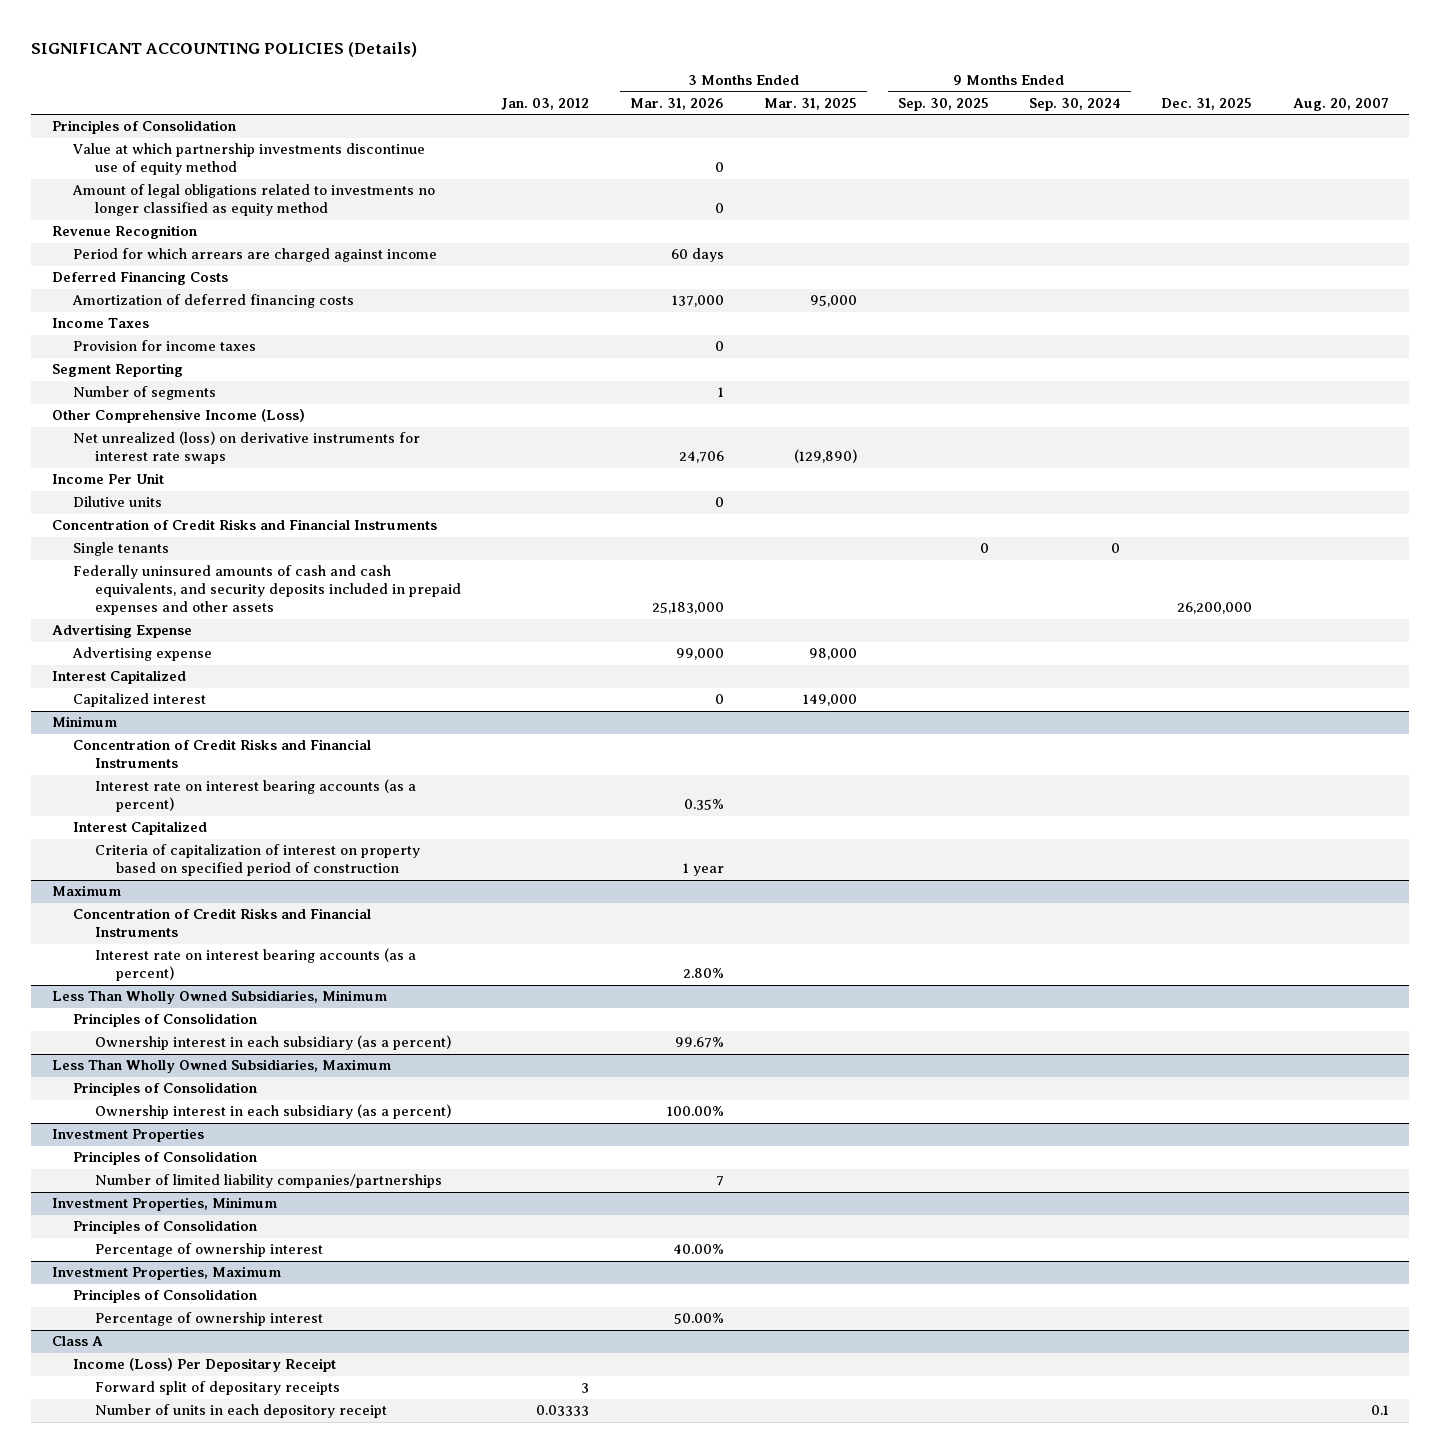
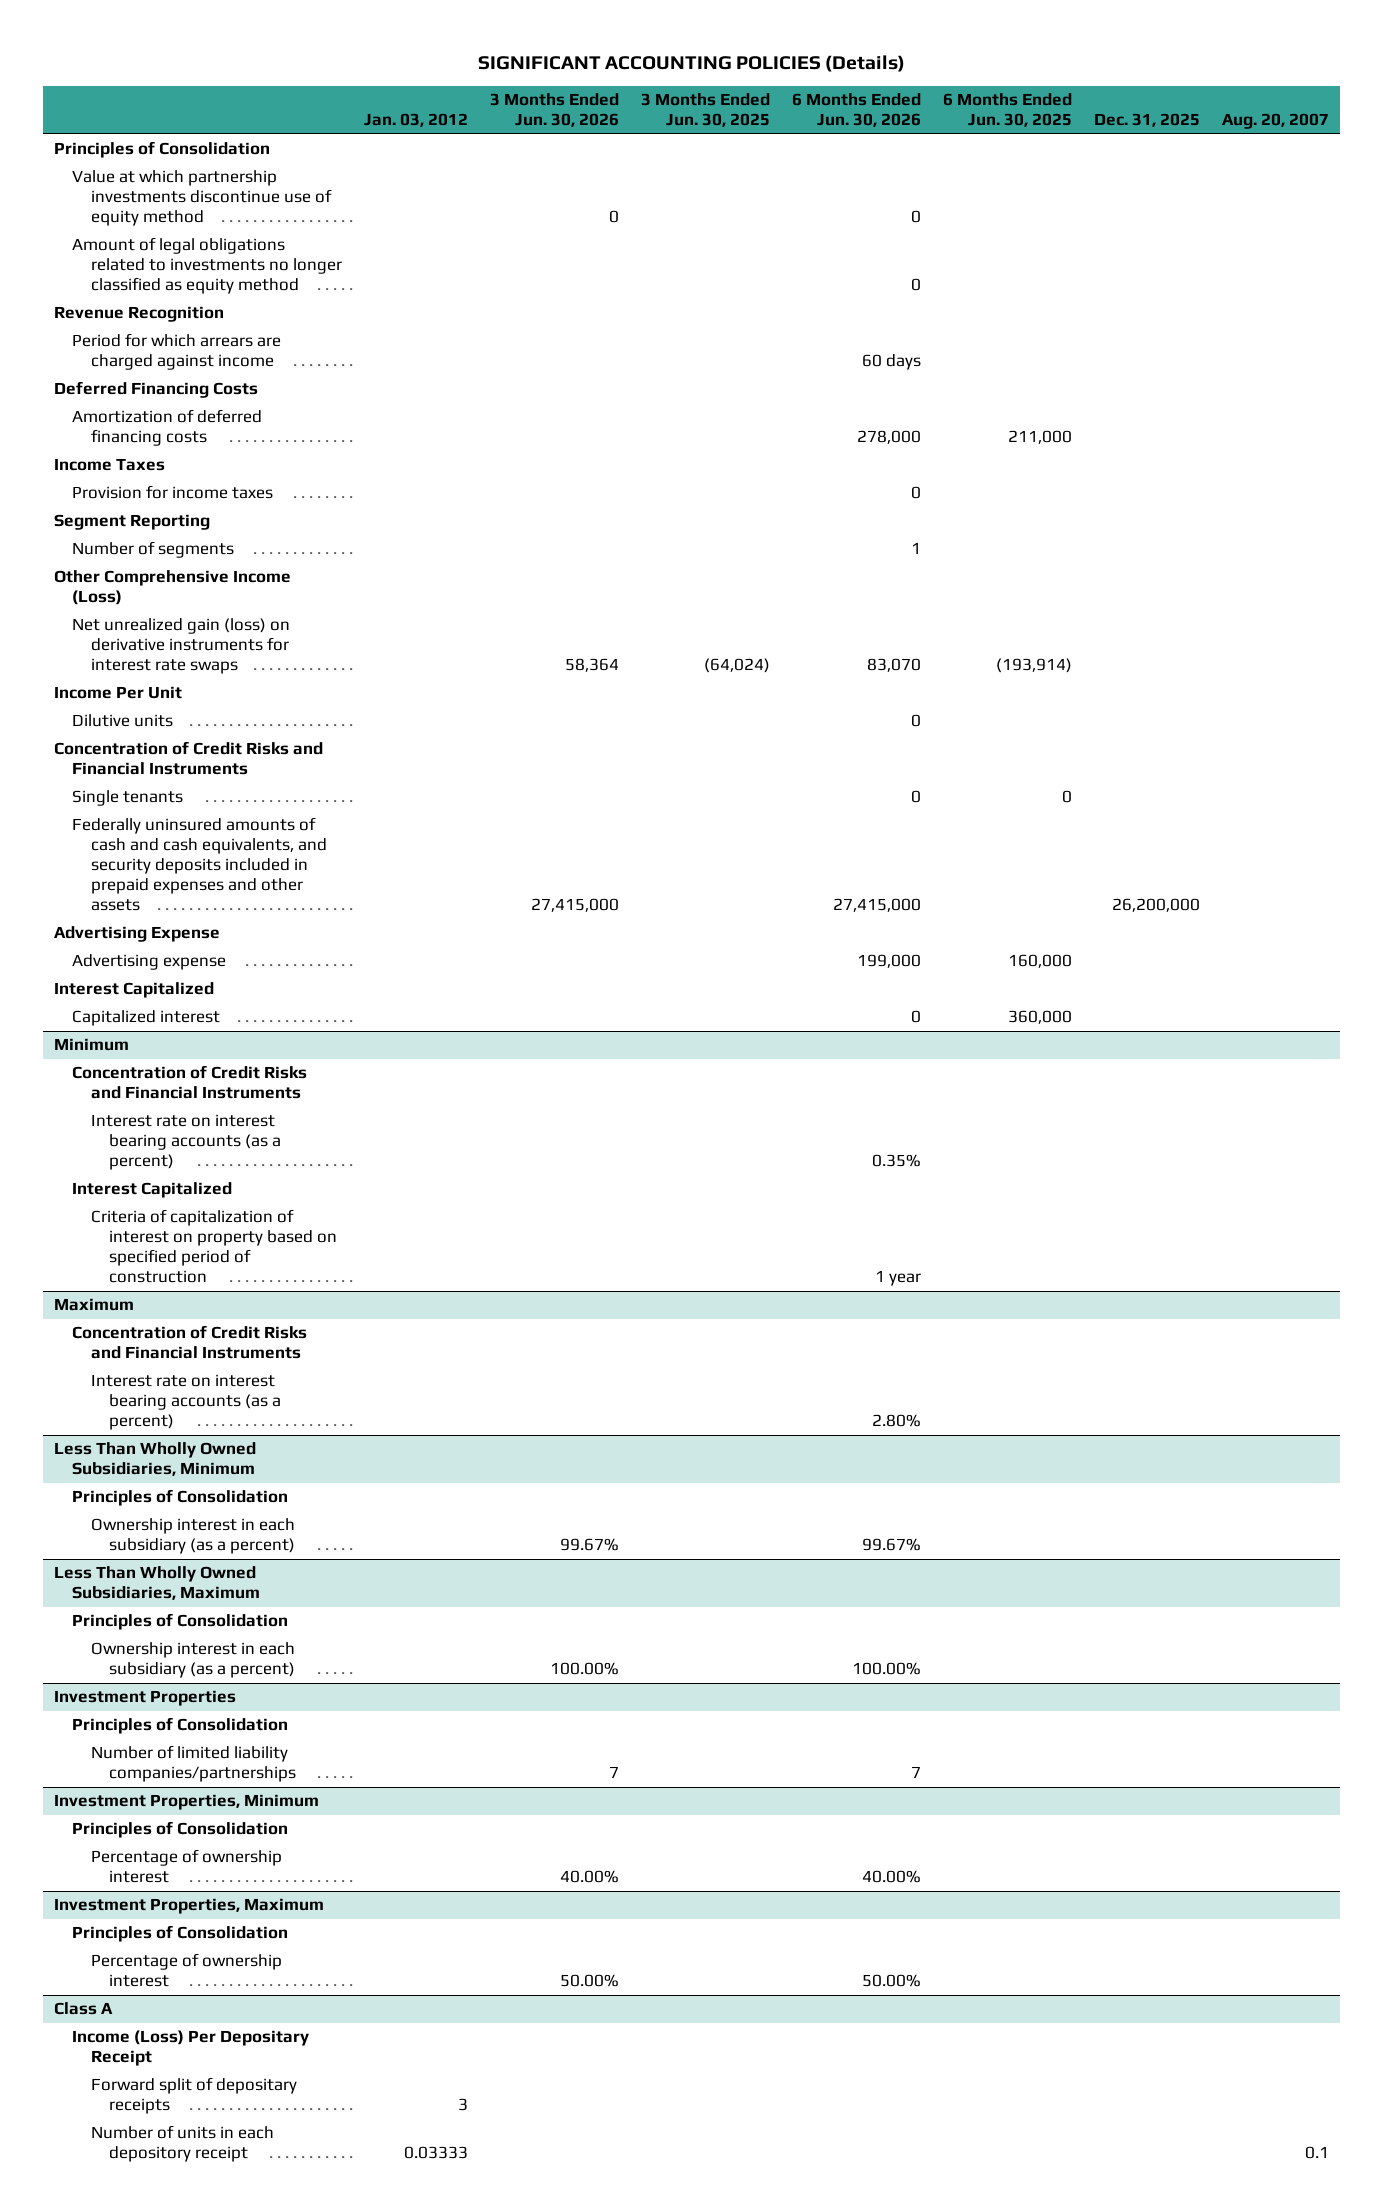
- | Jan. 03, 2012 | 3 Months Ended Mar. 31, 2026 | 3 Months Ended Mar. 31, 2025 | 9 Months Ended Sep. 30, 2025 | 9 Months Ended Sep. 30, 2024 | Dec. 31, 2025 | Aug. 20, 2007
+ | Jan. 03, 2012 | 3 Months Ended Jun. 30, 2026 | 3 Months Ended Jun. 30, 2025 | 6 Months Ended Jun. 30, 2026 | 6 Months Ended Jun. 30, 2025 | Dec. 31, 2025 | Aug. 20, 2007
- Net unrealized (loss) on derivative instruments for interest rate swaps | | 24,706 | (129,890) | | | |
+ Net unrealized gain (loss) on derivative instruments for interest rate swaps | | 58,364 | (64,024) | 83,070 | (193,914) | |

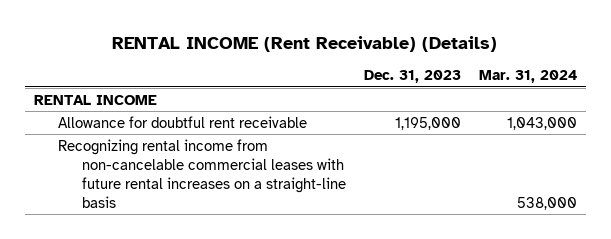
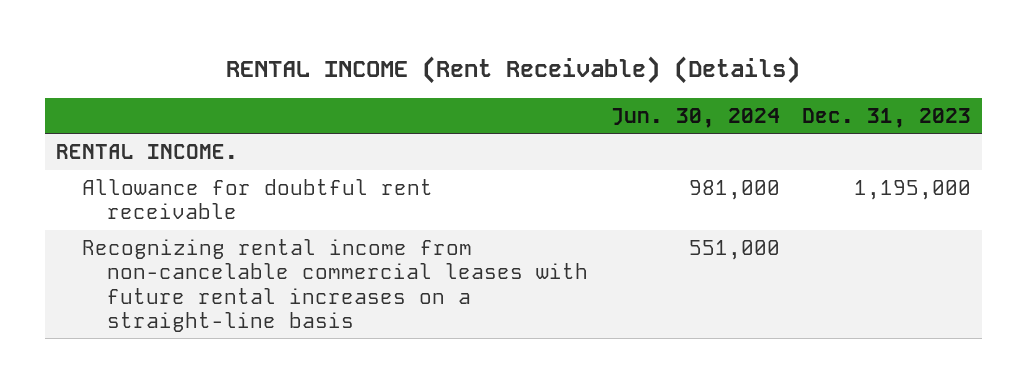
- | Dec. 31, 2023 | Mar. 31, 2024
+ | Jun. 30, 2024 | Dec. 31, 2023
- RENTAL INCOME
+ RENTAL INCOME.

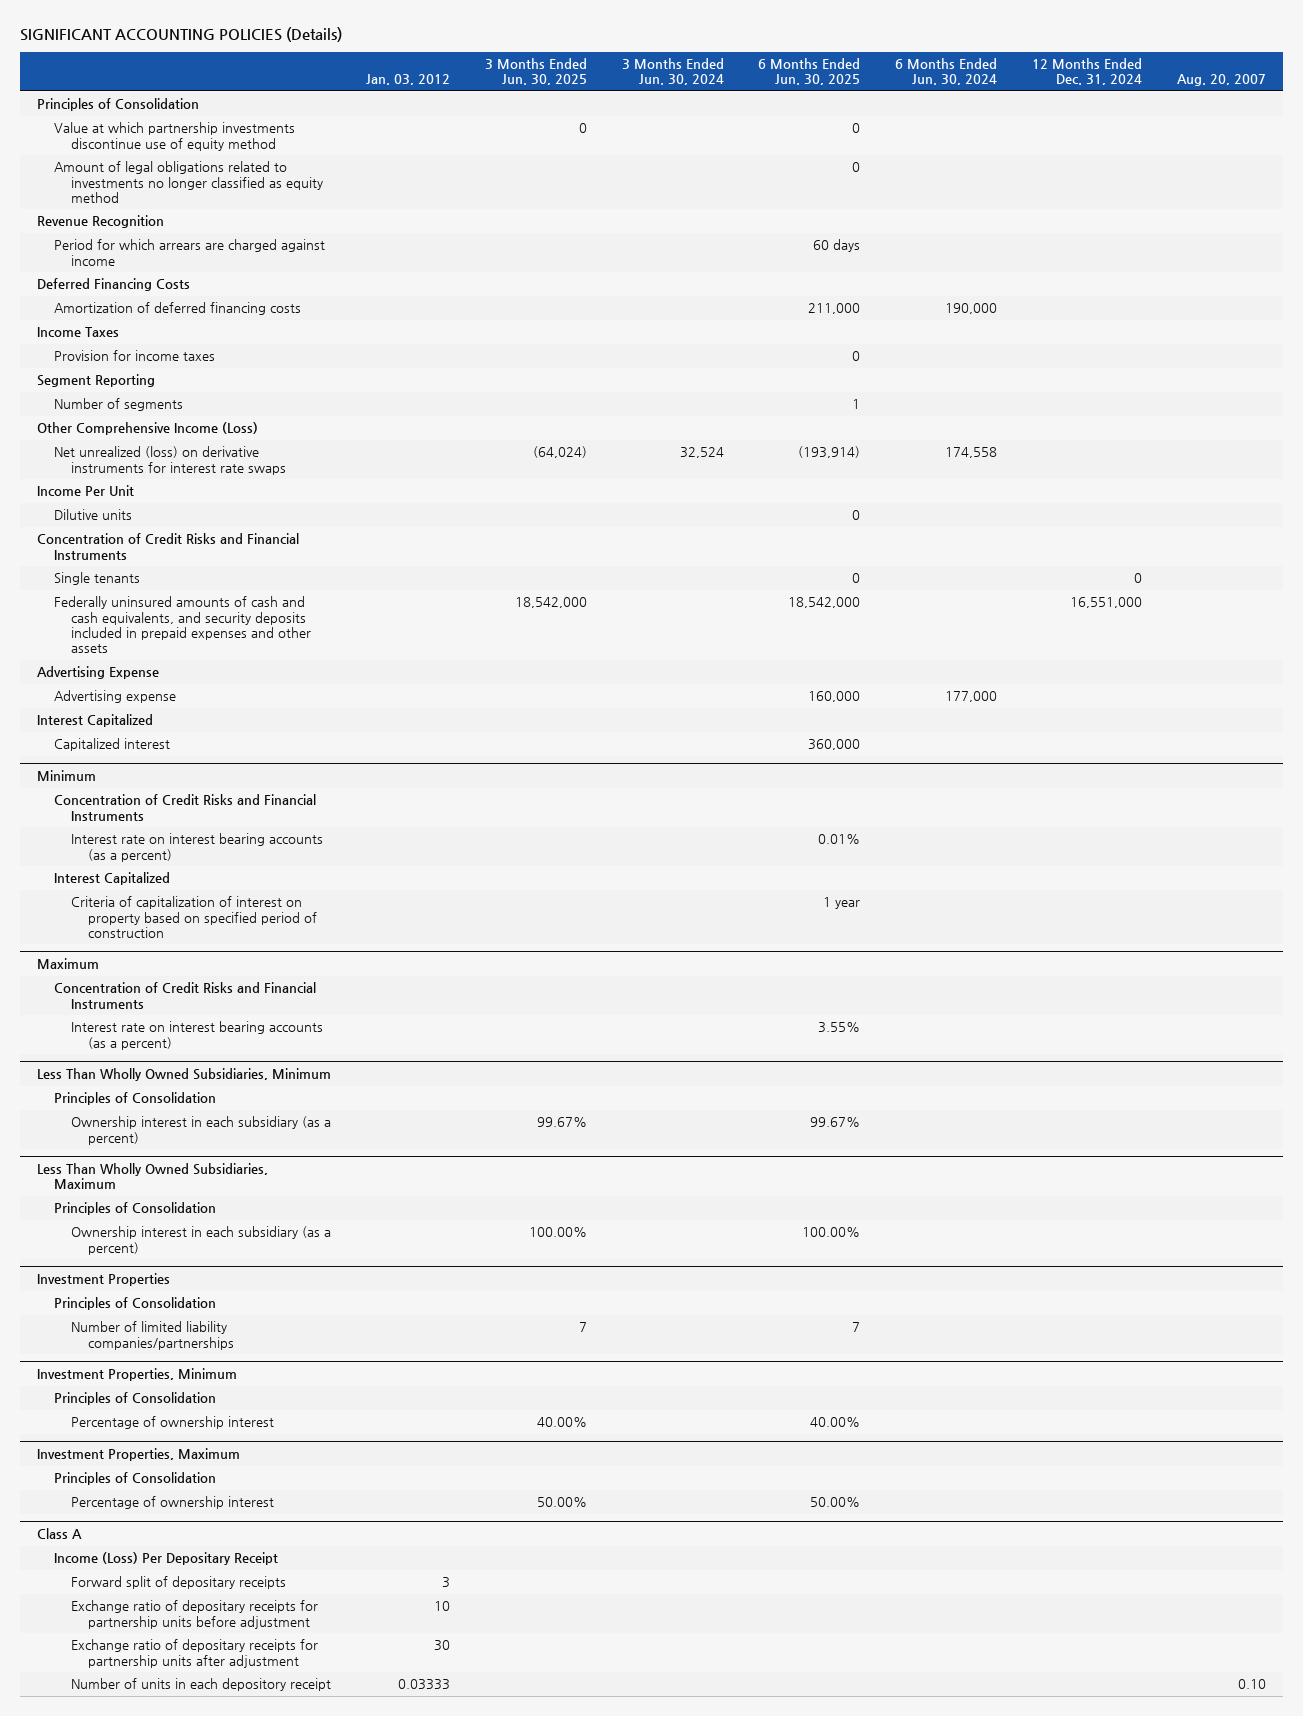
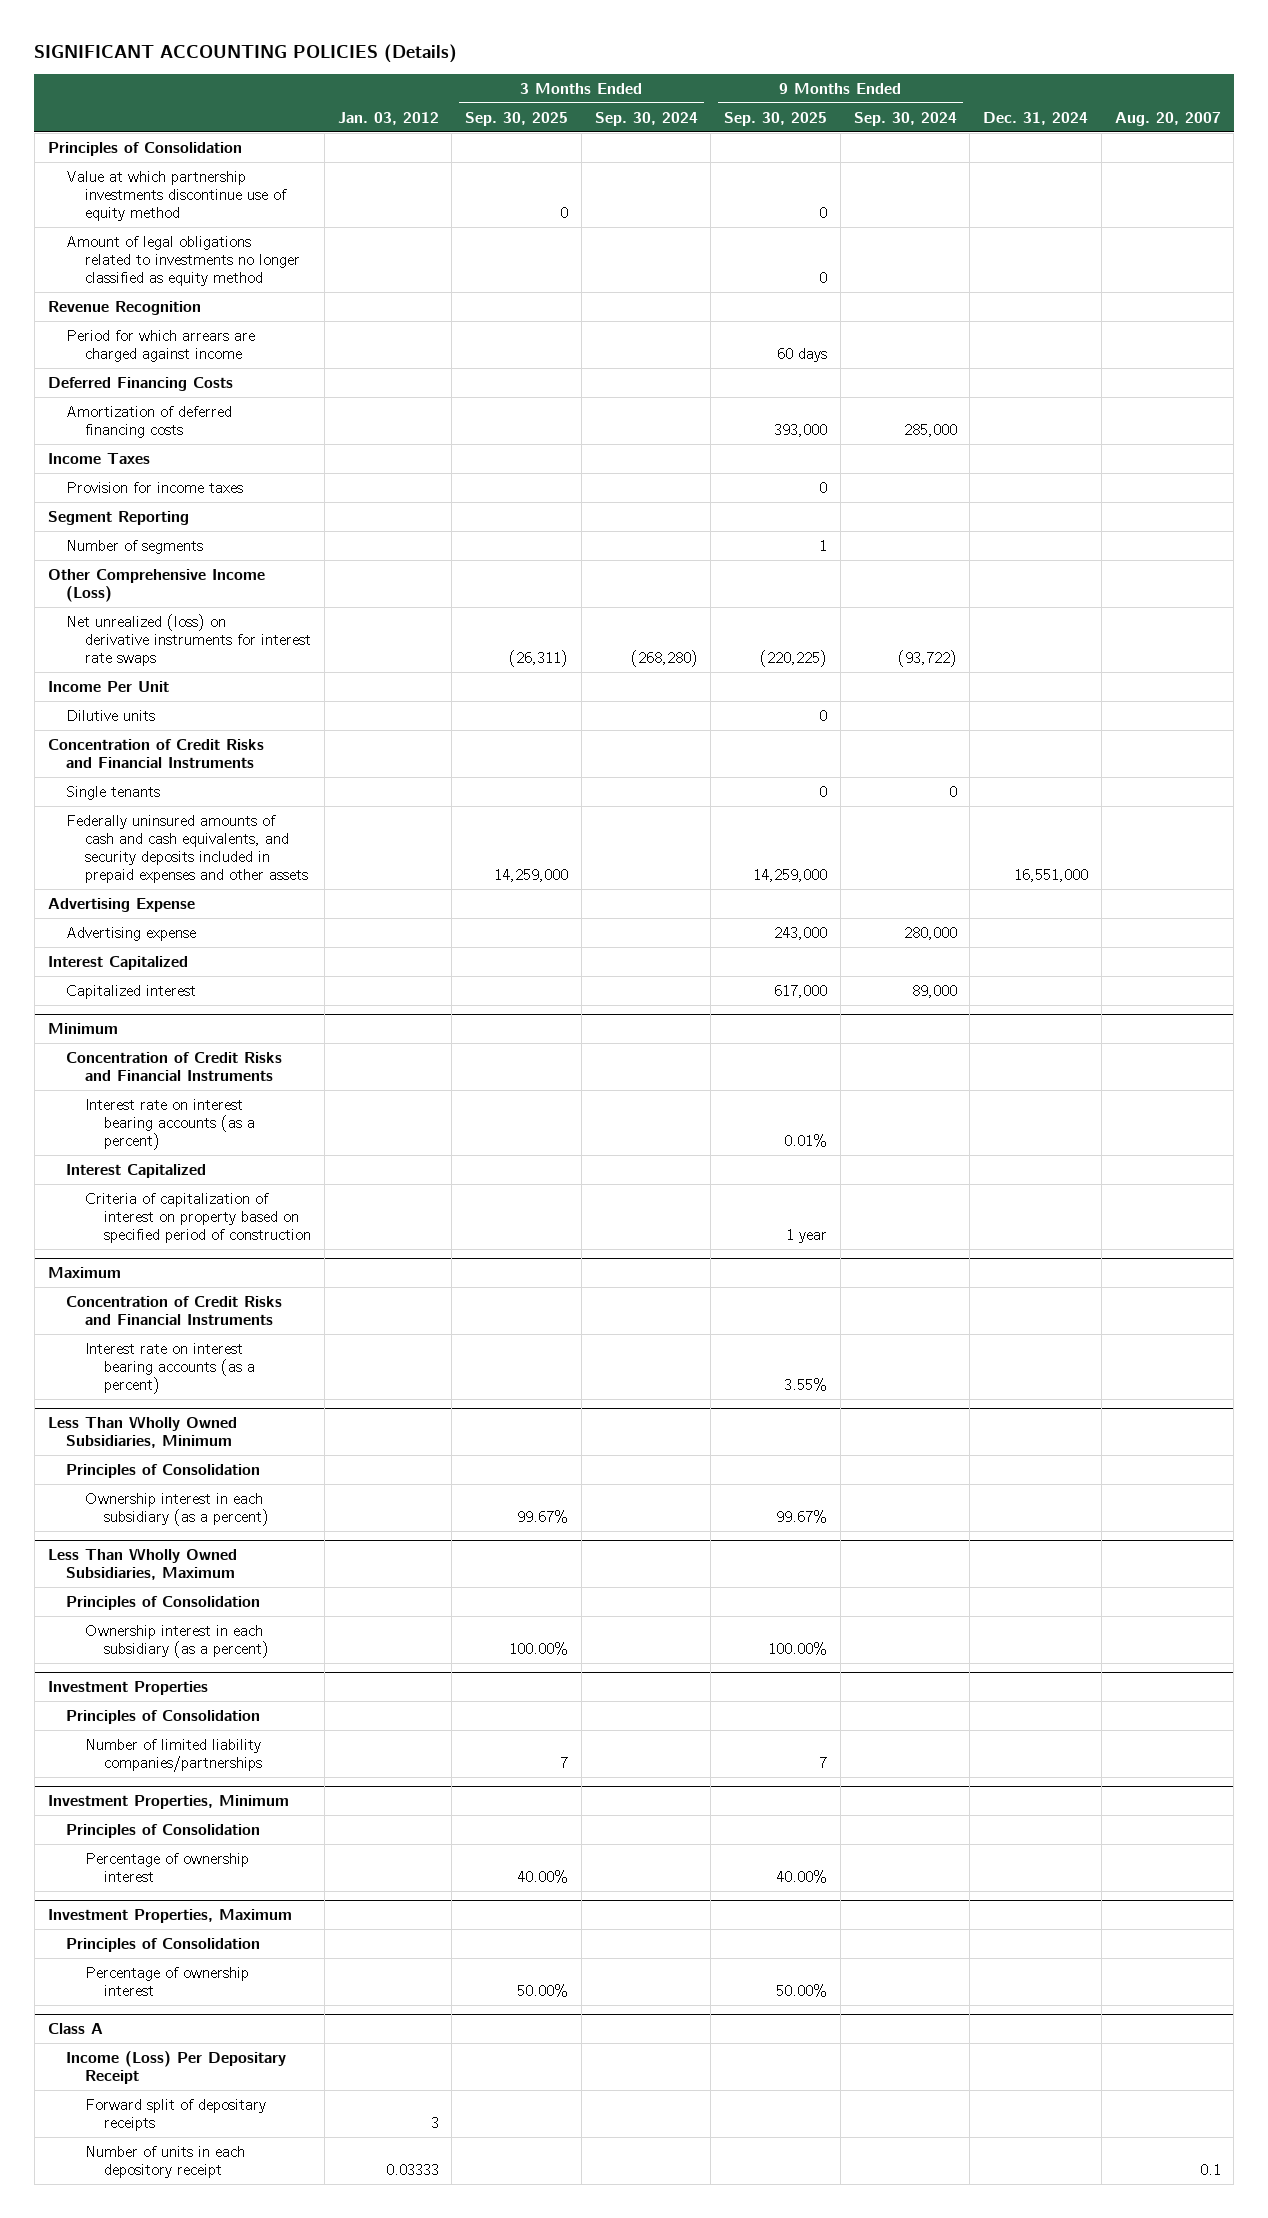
- | Jan. 03, 2012 | 3 Months Ended Jun. 30, 2025 | 3 Months Ended Jun. 30, 2024 | 6 Months Ended Jun. 30, 2025 | 6 Months Ended Jun. 30, 2024 | 12 Months Ended Dec. 31, 2024 | Aug. 20, 2007
+ | Jan. 03, 2012 | 3 Months Ended Sep. 30, 2025 | 3 Months Ended Sep. 30, 2024 | 9 Months Ended Sep. 30, 2025 | 9 Months Ended Sep. 30, 2024 | Dec. 31, 2024 | Aug. 20, 2007
@ Class A
- Exchange ratio of depositary receipts for partnership units before adjustment | 10 | | | | | |
- Exchange ratio of depositary receipts for partnership units after adjustment | 30 | | | | | |
- Number of units in each depository receipt | 0.03333 | | | | | | 0.10
+ Number of units in each depository receipt | 0.03333 | | | | | | 0.1

